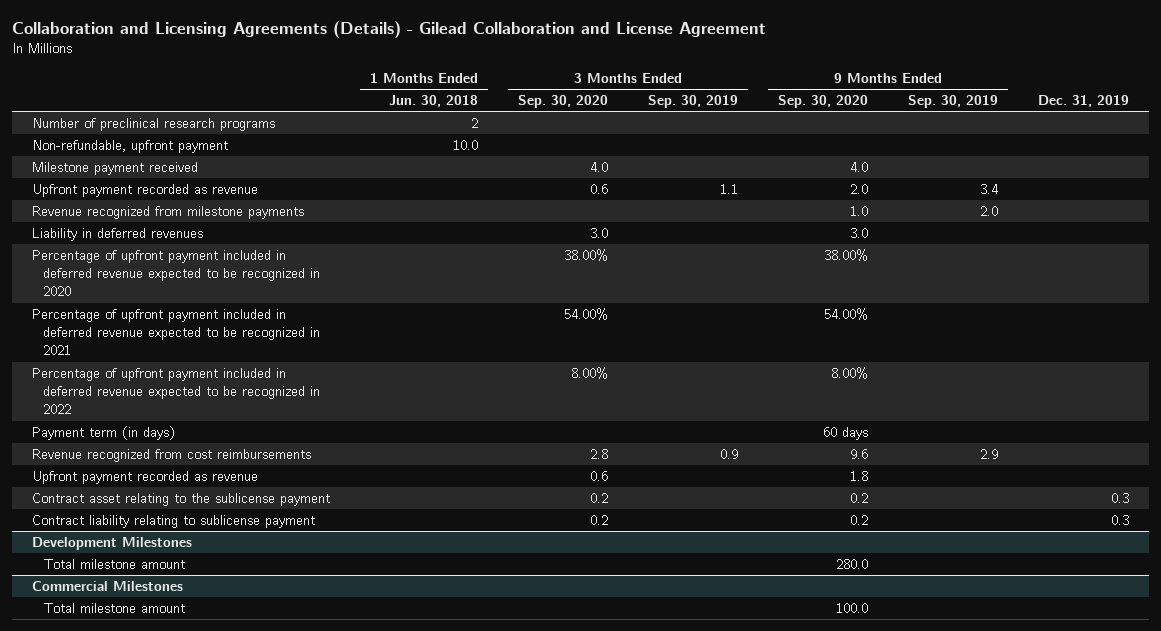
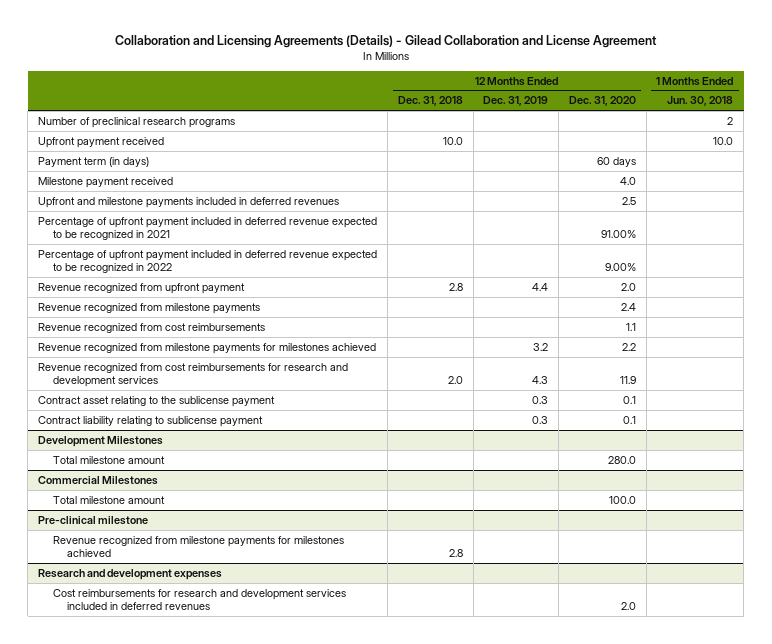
- | 1 Months Ended Jun. 30, 2018 | 3 Months Ended Sep. 30, 2020 | 3 Months Ended Sep. 30, 2019 | 9 Months Ended Sep. 30, 2020 | 9 Months Ended Sep. 30, 2019 | Dec. 31, 2019
+ | 12 Months Ended Dec. 31, 2018 | 12 Months Ended Dec. 31, 2019 | 12 Months Ended Dec. 31, 2020 | 1 Months Ended Jun. 30, 2018
- Non-refundable, upfront payment | 10.0 | | | | |
+ Upfront payment received | 10.0 | | | 10.0
moved up: Payment term (in days) | | | 60 days |
- Upfront payment recorded as revenue | | 0.6 | 1.1 | 2.0 | 3.4 |
- Liability in deferred revenues | | 3.0 | | 3.0 | |
- Percentage of upfront payment included in deferred revenue expected to be recognized in 2020 | | 38.00% | | 38.00% | |
+ Upfront and milestone payments included in deferred revenues | | | 2.5 |
+ Revenue recognized from upfront payment | 2.8 | 4.4 | 2.0 |
moved down: Revenue recognized from milestone payments | | | 2.4 |
- Upfront payment recorded as revenue | | 0.6 | | 1.8 | |
+ Revenue recognized from milestone payments for milestones achieved | | 3.2 | 2.2 |
+ Revenue recognized from cost reimbursements for research and development services | 2.0 | 4.3 | 11.9 |
+ Pre-clinical milestone
+ Revenue recognized from milestone payments for milestones achieved | 2.8 | | |
+ Research and development expenses
+ Cost reimbursements for research and development services included in deferred revenues | | | 2.0 |

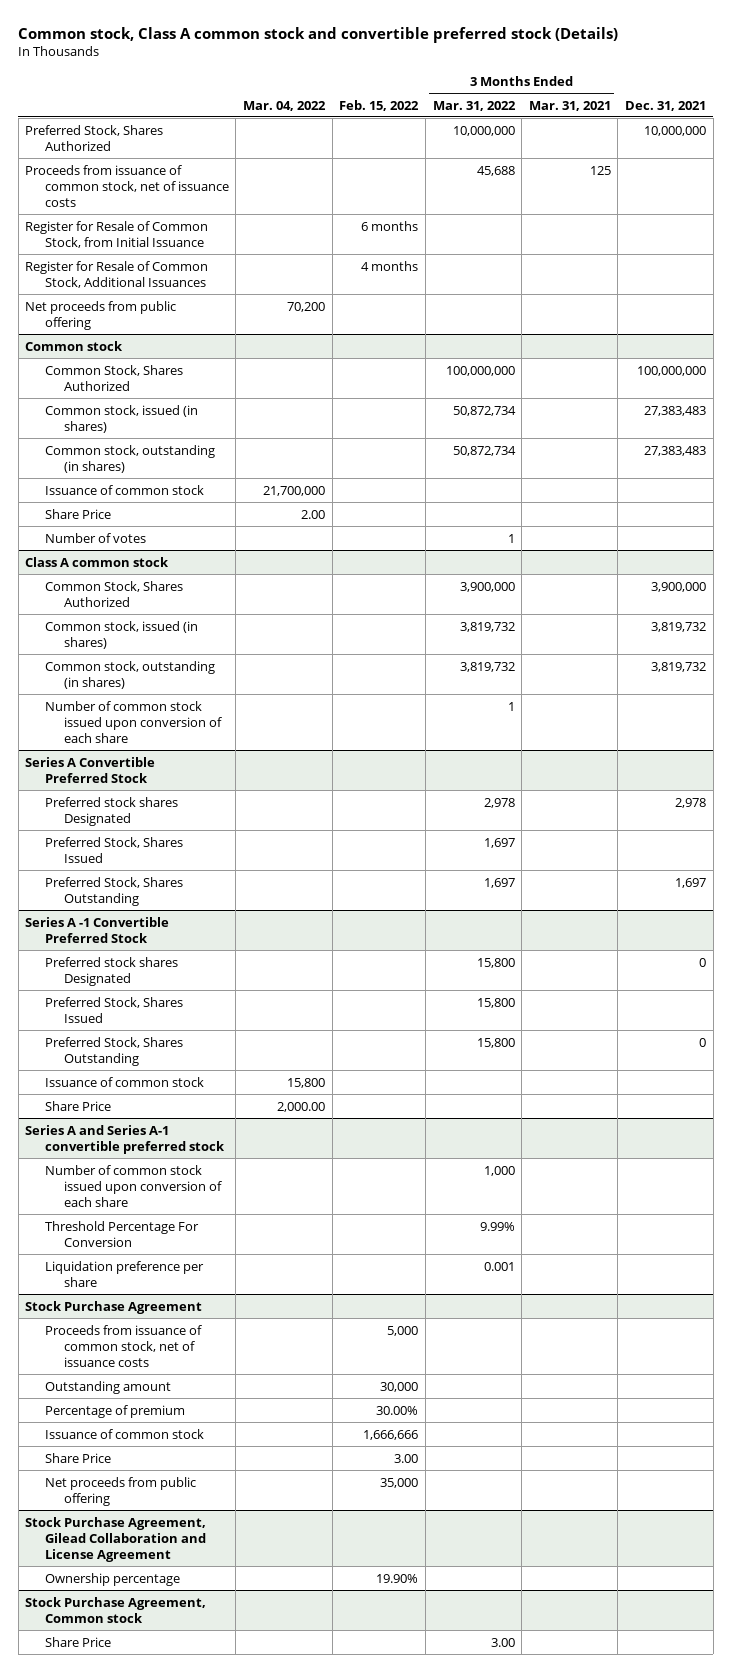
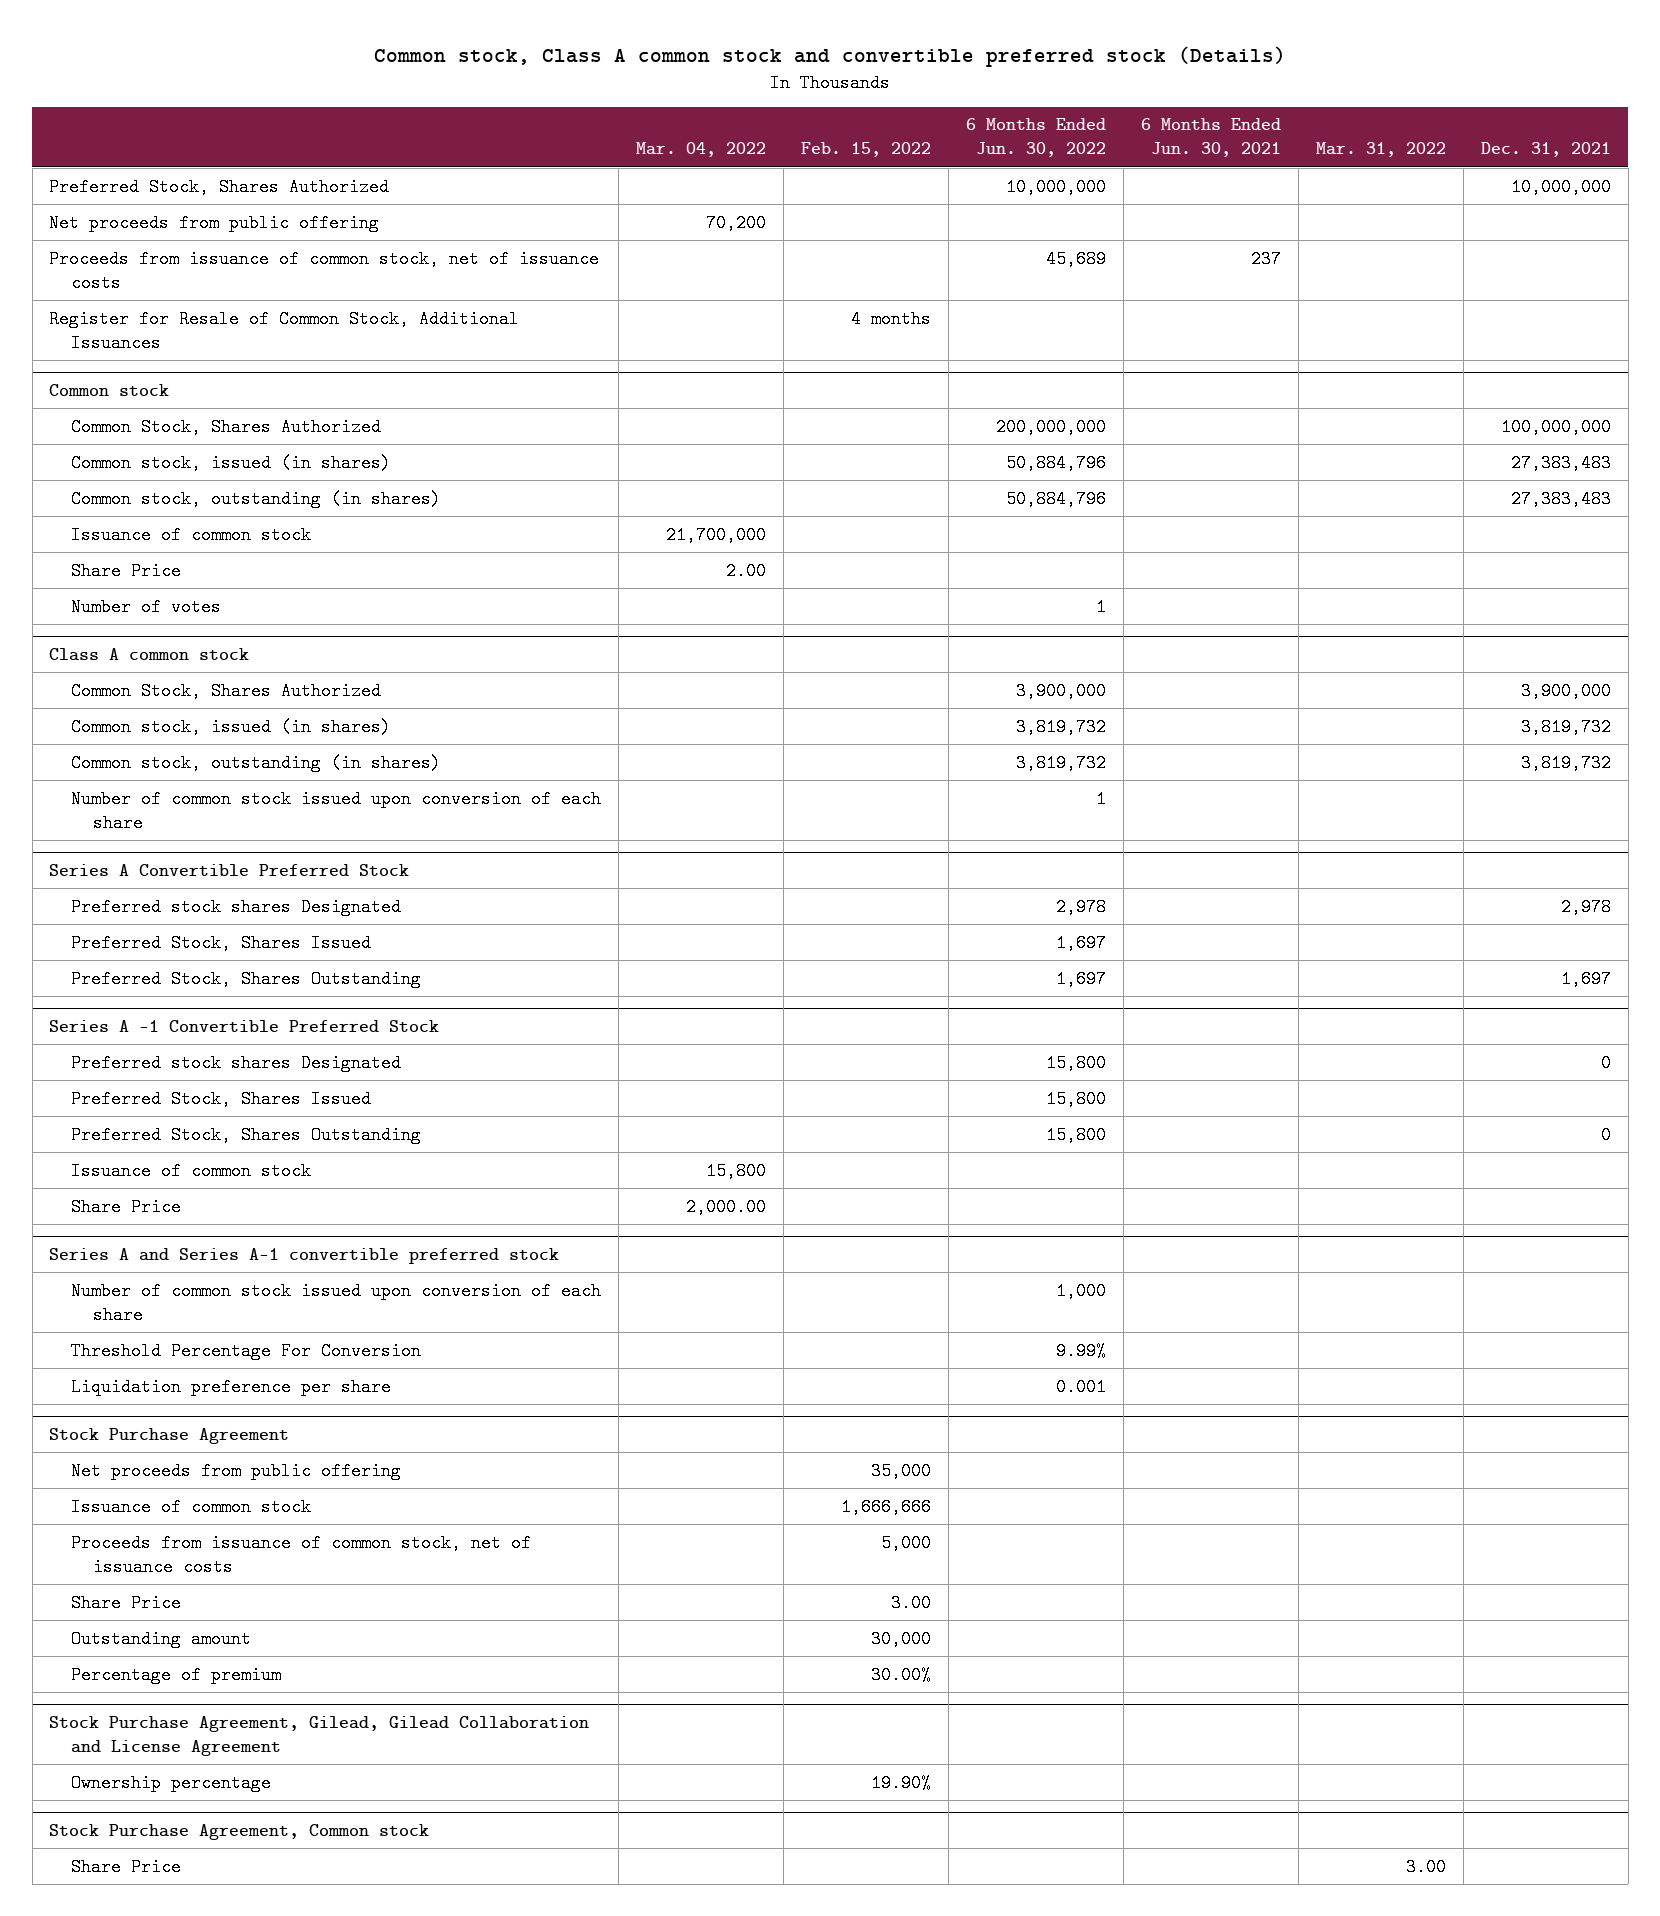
- | Mar. 04, 2022 | Feb. 15, 2022 | 3 Months Ended Mar. 31, 2022 | 3 Months Ended Mar. 31, 2021 | Dec. 31, 2021
+ | Mar. 04, 2022 | Feb. 15, 2022 | 6 Months Ended Jun. 30, 2022 | 6 Months Ended Jun. 30, 2021 | Mar. 31, 2022 | Dec. 31, 2021
moved up: Net proceeds from public offering | 70,200 | | | | |
- Register for Resale of Common Stock, from Initial Issuance | | 6 months | | |
@ Stock Purchase Agreement
moved up: Net proceeds from public offering | | 35,000 | | | |
moved up: Issuance of common stock | | 1,666,666 | | | |
moved up: Share Price | | 3.00 | | | |
- Stock Purchase Agreement, Gilead Collaboration and License Agreement
+ Stock Purchase Agreement, Gilead, Gilead Collaboration and License Agreement

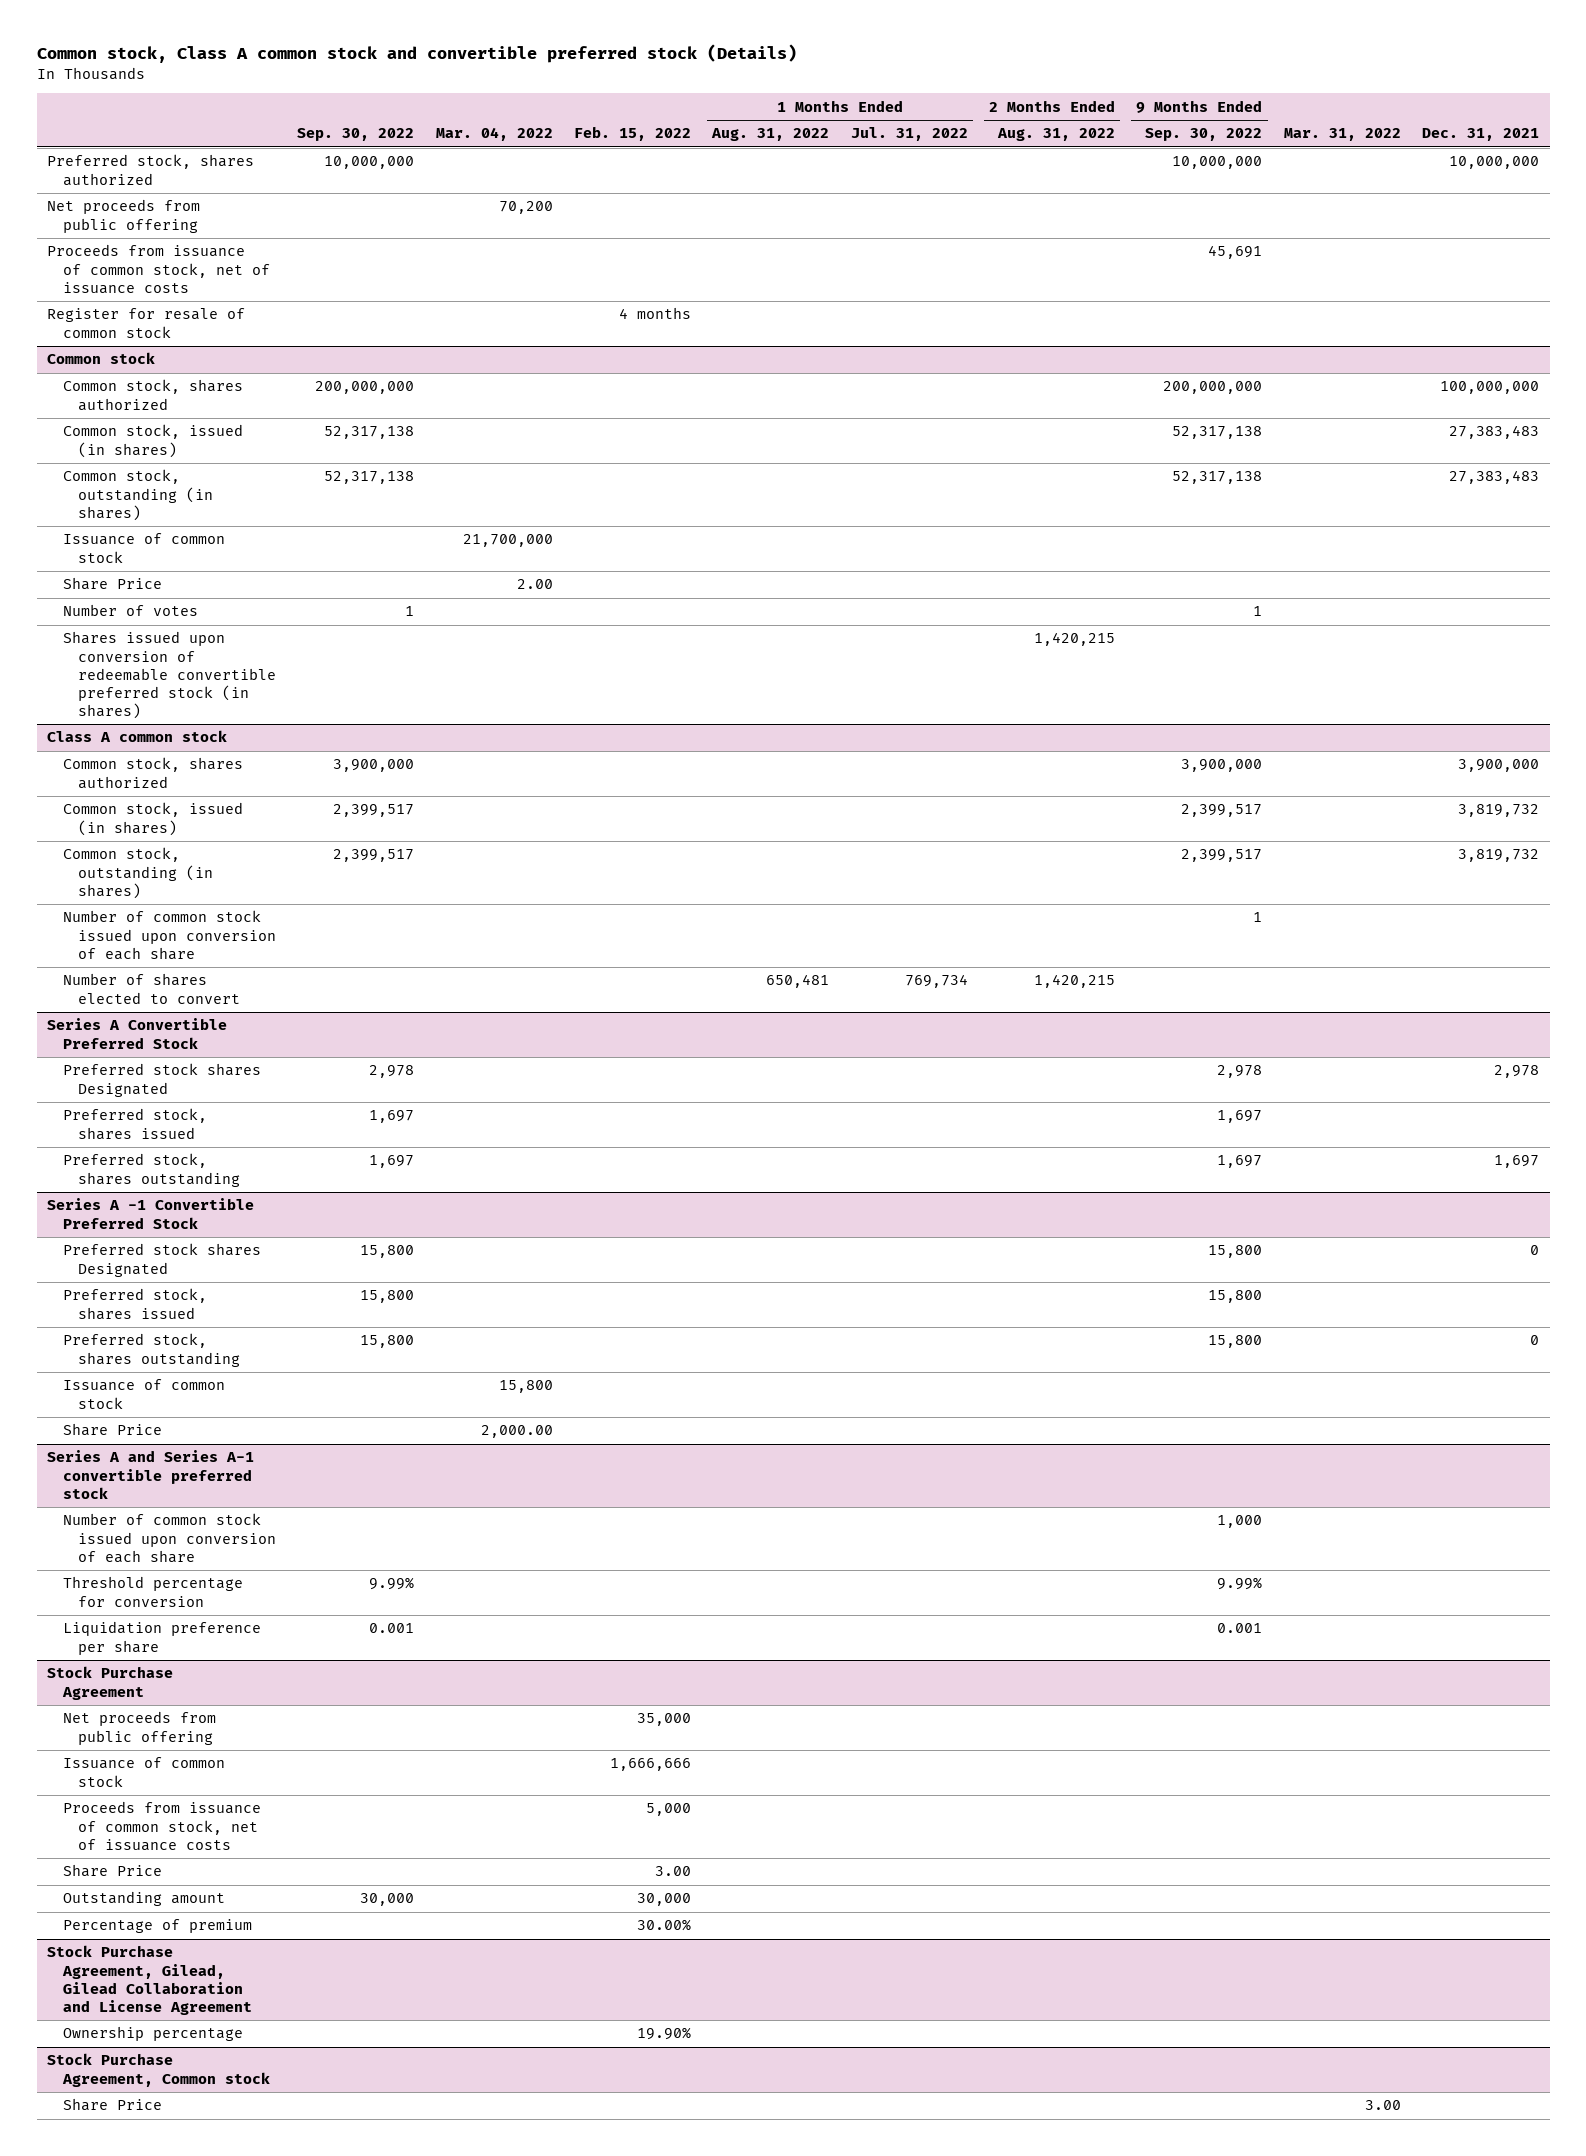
- | Mar. 04, 2022 | Feb. 15, 2022 | 6 Months Ended Jun. 30, 2022 | 6 Months Ended Jun. 30, 2021 | Mar. 31, 2022 | Dec. 31, 2021
+ | Sep. 30, 2022 | Mar. 04, 2022 | Feb. 15, 2022 | 1 Months Ended Aug. 31, 2022 | 1 Months Ended Jul. 31, 2022 | 2 Months Ended Aug. 31, 2022 | 9 Months Ended Sep. 30, 2022 | Mar. 31, 2022 | Dec. 31, 2021
- Preferred Stock, Shares Authorized | | | 10,000,000 | | | 10,000,000
+ Preferred stock, shares authorized | 10,000,000 | | | | | | 10,000,000 | | 10,000,000
- Register for Resale of Common Stock, Additional Issuances | | 4 months | | | |
+ Register for resale of common stock | | | 4 months | | | | | |
@ Common stock
- Common Stock, Shares Authorized | | | 200,000,000 | | | 100,000,000
+ Common stock, shares authorized | 200,000,000 | | | | | | 200,000,000 | | 100,000,000
+ Shares issued upon conversion of redeemable convertible preferred stock (in shares) | | | | | | 1,420,215 | | |
@ Class A common stock
- Common Stock, Shares Authorized | | | 3,900,000 | | | 3,900,000
+ Common stock, shares authorized | 3,900,000 | | | | | | 3,900,000 | | 3,900,000
+ Number of shares elected to convert | | | | 650,481 | 769,734 | 1,420,215 | | |
@ Series A Convertible Preferred Stock
- Preferred Stock, Shares Issued | | | 1,697 | | |
- Preferred Stock, Shares Outstanding | | | 1,697 | | | 1,697
+ Preferred stock, shares issued | 1,697 | | | | | | 1,697 | |
+ Preferred stock, shares outstanding | 1,697 | | | | | | 1,697 | | 1,697
@ Series A -1 Convertible Preferred Stock
- Preferred Stock, Shares Issued | | | 15,800 | | |
- Preferred Stock, Shares Outstanding | | | 15,800 | | | 0
+ Preferred stock, shares issued | 15,800 | | | | | | 15,800 | |
+ Preferred stock, shares outstanding | 15,800 | | | | | | 15,800 | | 0
@ Series A and Series A-1 convertible preferred stock
- Threshold Percentage For Conversion | | | 9.99% | | |
+ Threshold percentage for conversion | 9.99% | | | | | | 9.99% | |

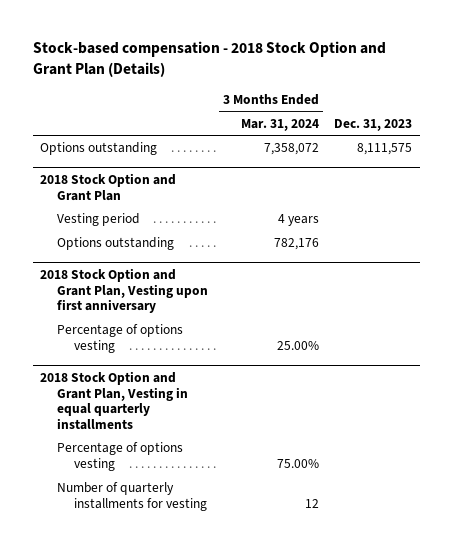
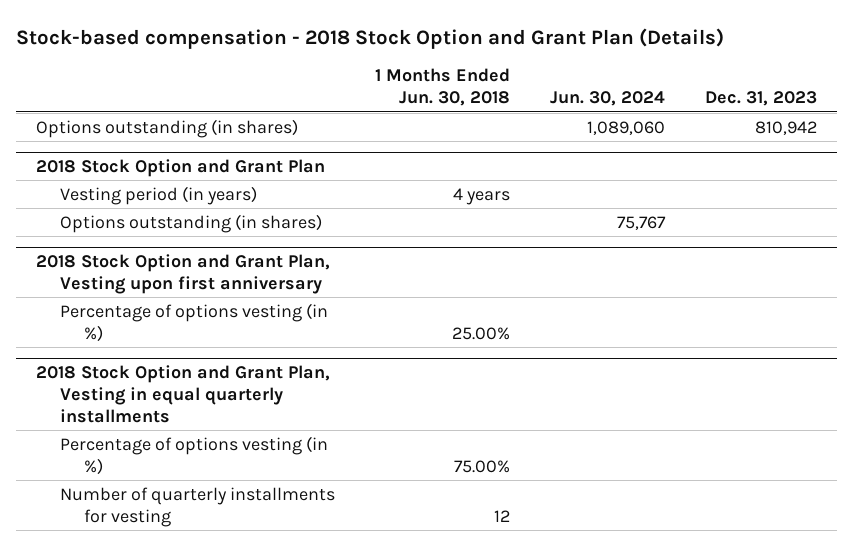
- | 3 Months Ended Mar. 31, 2024 | Dec. 31, 2023
+ | 1 Months Ended Jun. 30, 2018 | Jun. 30, 2024 | Dec. 31, 2023
- Options outstanding | 7,358,072 | 8,111,575
+ Options outstanding (in shares) | | 1,089,060 | 810,942
@ 2018 Stock Option and Grant Plan
- Vesting period | 4 years |
- Options outstanding | 782,176 |
+ Vesting period (in years) | 4 years | |
+ Options outstanding (in shares) | | 75,767 |
@ 2018 Stock Option and Grant Plan, Vesting upon first anniversary
- Percentage of options vesting | 25.00% |
+ Percentage of options vesting (in %) | 25.00% | |
@ 2018 Stock Option and Grant Plan, Vesting in equal quarterly installments
- Percentage of options vesting | 75.00% |
+ Percentage of options vesting (in %) | 75.00% | |

